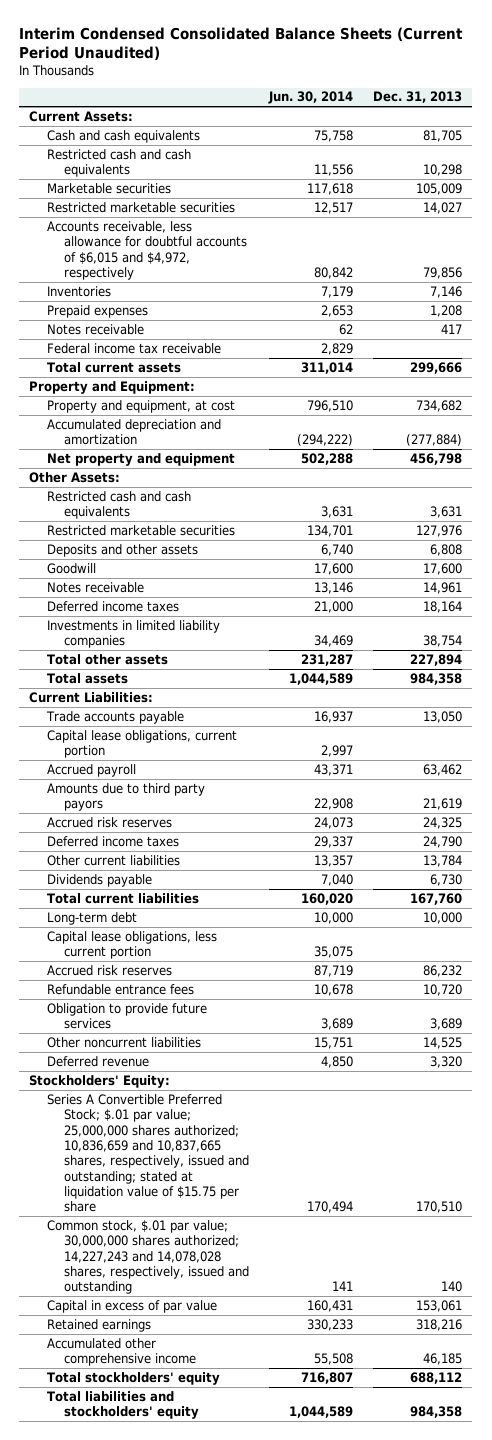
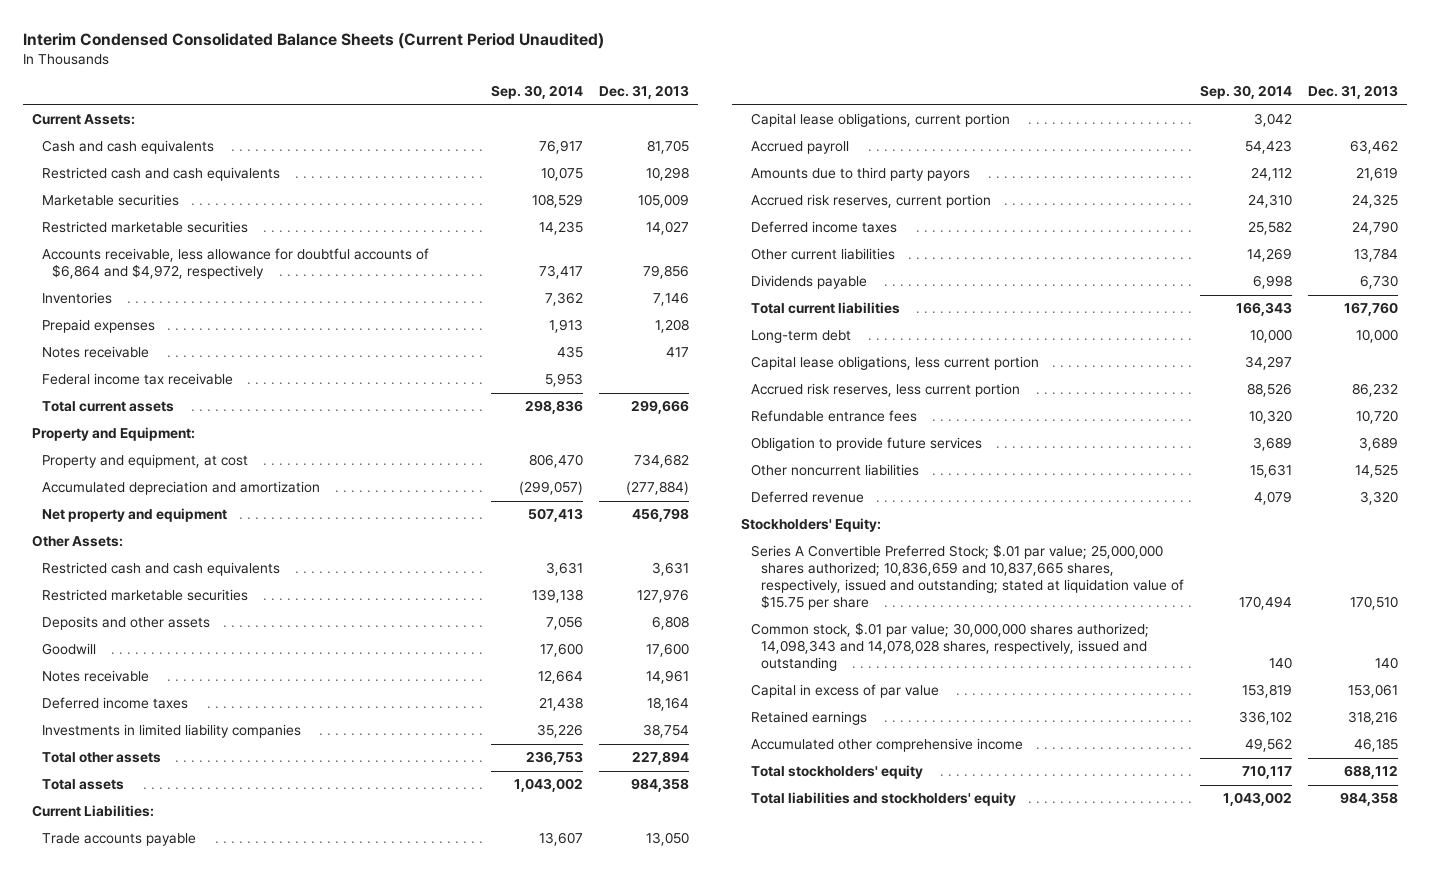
- | Jun. 30, 2014 | Dec. 31, 2013
+ | Sep. 30, 2014 | Dec. 31, 2013
- Accounts receivable, less allowance for doubtful accounts of $6,015 and $4,972, respectively | 80,842 | 79,856
+ Accounts receivable, less allowance for doubtful accounts of $6,864 and $4,972, respectively | 73,417 | 79,856
- Accrued risk reserves | 24,073 | 24,325
+ Accrued risk reserves, current portion | 24,310 | 24,325
- Accrued risk reserves | 87,719 | 86,232
+ Accrued risk reserves, less current portion | 88,526 | 86,232
- Common stock, $.01 par value; 30,000,000 shares authorized; 14,227,243 and 14,078,028 shares, respectively, issued and outstanding | 141 | 140
+ Common stock, $.01 par value; 30,000,000 shares authorized; 14,098,343 and 14,078,028 shares, respectively, issued and outstanding | 140 | 140

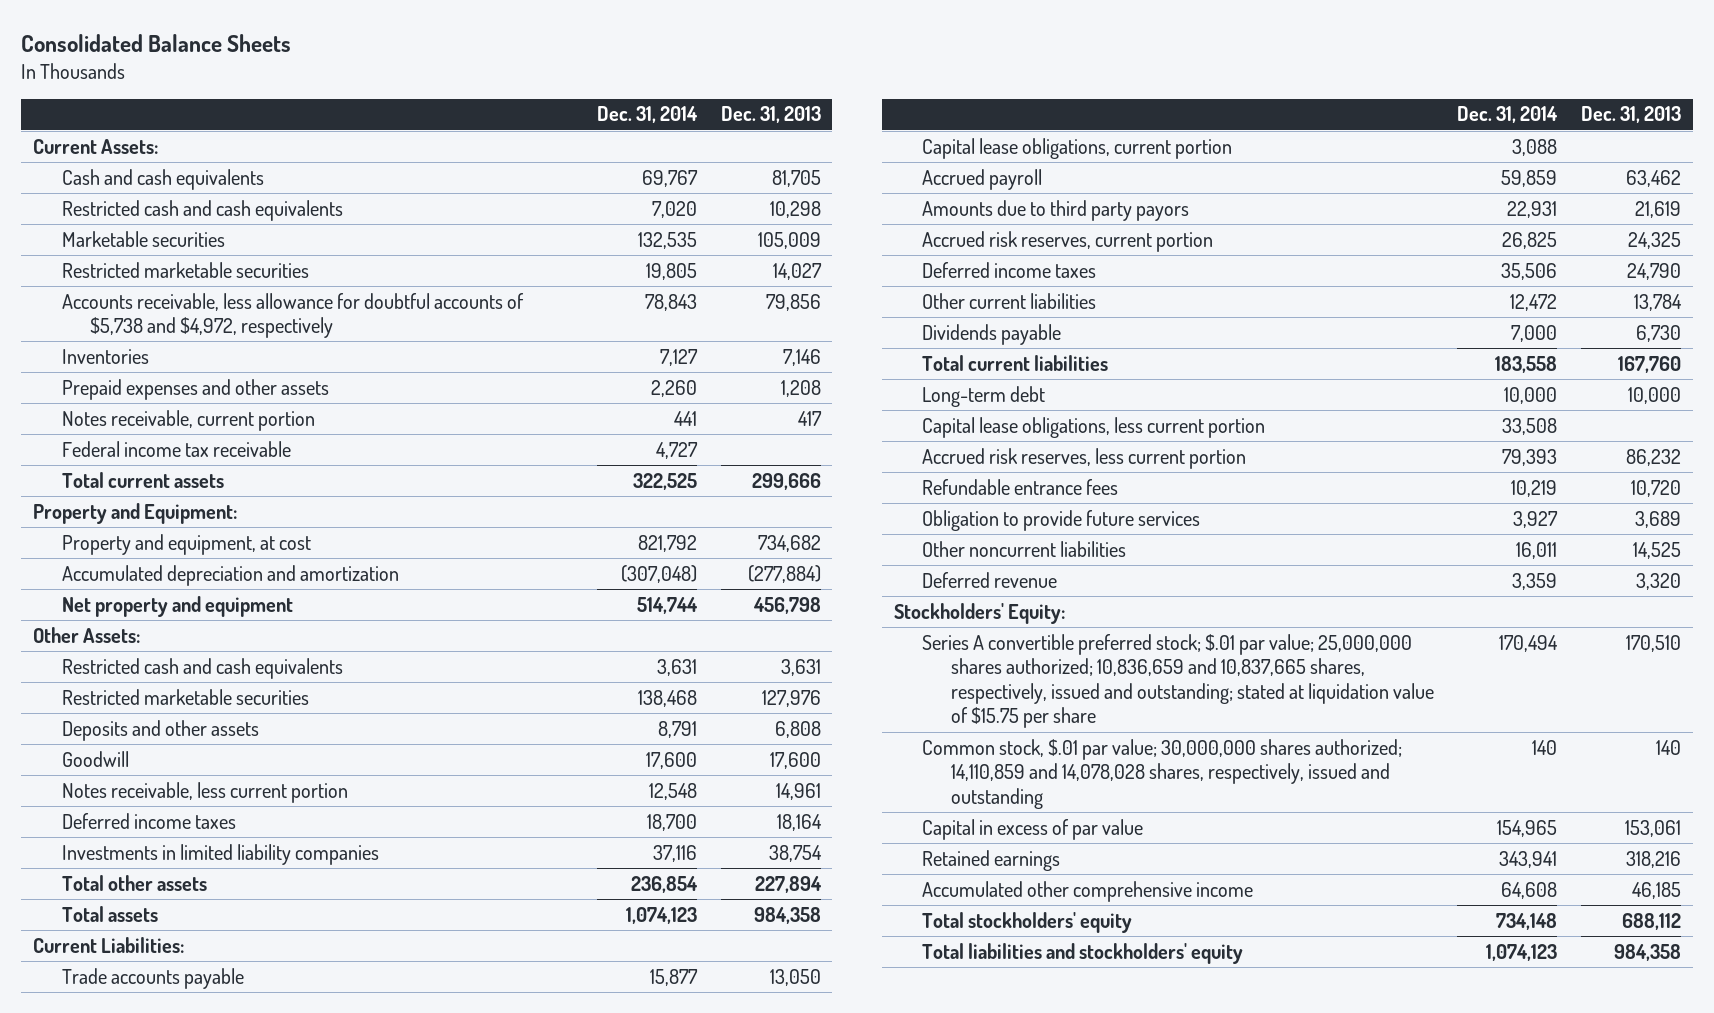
- Interim Condensed Consolidated Balance Sheets (Current Period Unaudited)
+ Consolidated Balance Sheets
- | Sep. 30, 2014 | Dec. 31, 2013
+ | Dec. 31, 2014 | Dec. 31, 2013
- Accounts receivable, less allowance for doubtful accounts of $6,864 and $4,972, respectively | 73,417 | 79,856
+ Accounts receivable, less allowance for doubtful accounts of $5,738 and $4,972, respectively | 78,843 | 79,856
- Prepaid expenses | 1,913 | 1,208
- Notes receivable | 435 | 417
+ Prepaid expenses and other assets | 2,260 | 1,208
+ Notes receivable, current portion | 441 | 417
- Notes receivable | 12,664 | 14,961
+ Notes receivable, less current portion | 12,548 | 14,961
- Series A Convertible Preferred Stock; $.01 par value; 25,000,000 shares authorized; 10,836,659 and 10,837,665 shares, respectively, issued and outstanding; stated at liquidation value of $15.75 per share | 170,494 | 170,510
- Common stock, $.01 par value; 30,000,000 shares authorized; 14,098,343 and 14,078,028 shares, respectively, issued and outstanding | 140 | 140
+ Series A convertible preferred stock; $.01 par value; 25,000,000 shares authorized; 10,836,659 and 10,837,665 shares, respectively, issued and outstanding; stated at liquidation value of $15.75 per share | 170,494 | 170,510
+ Common stock, $.01 par value; 30,000,000 shares authorized; 14,110,859 and 14,078,028 shares, respectively, issued and outstanding | 140 | 140

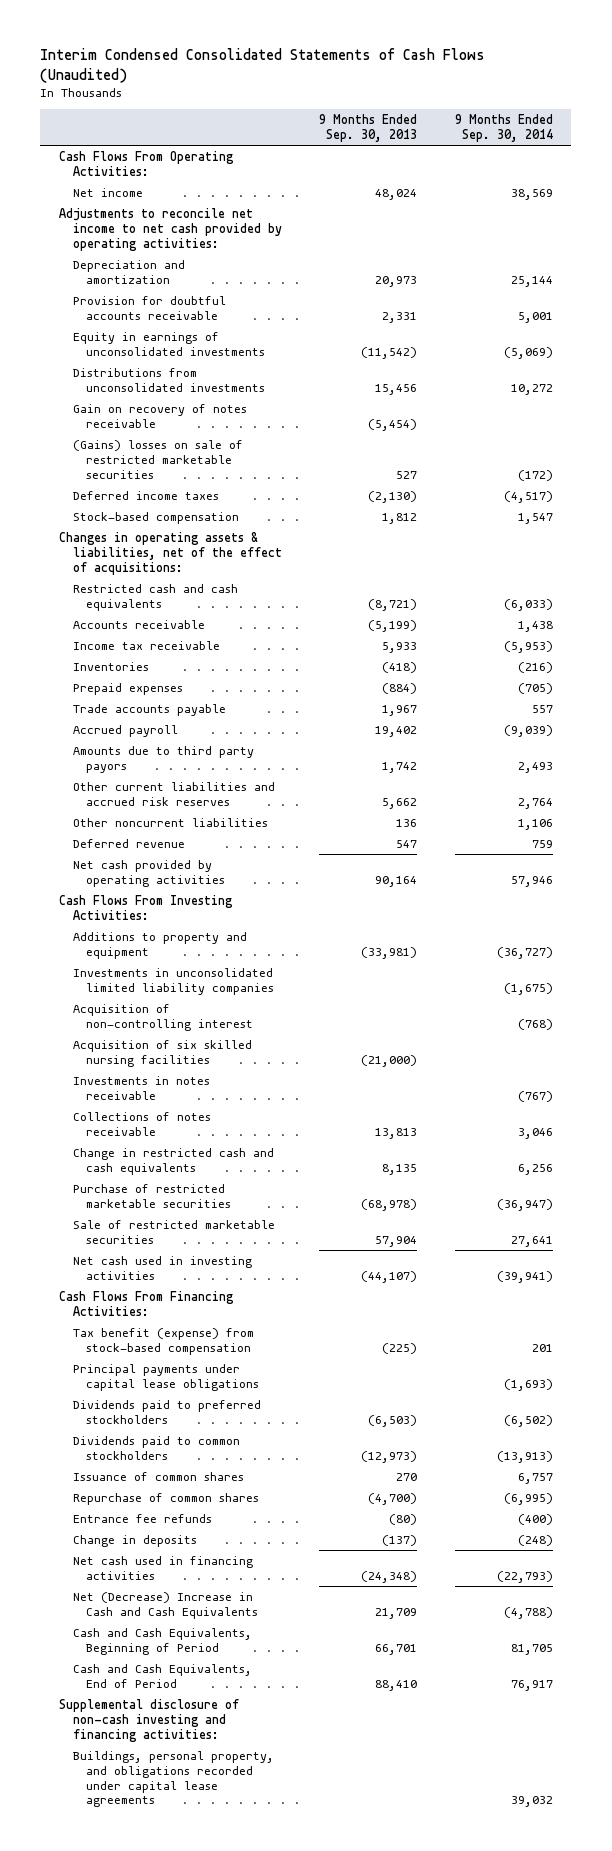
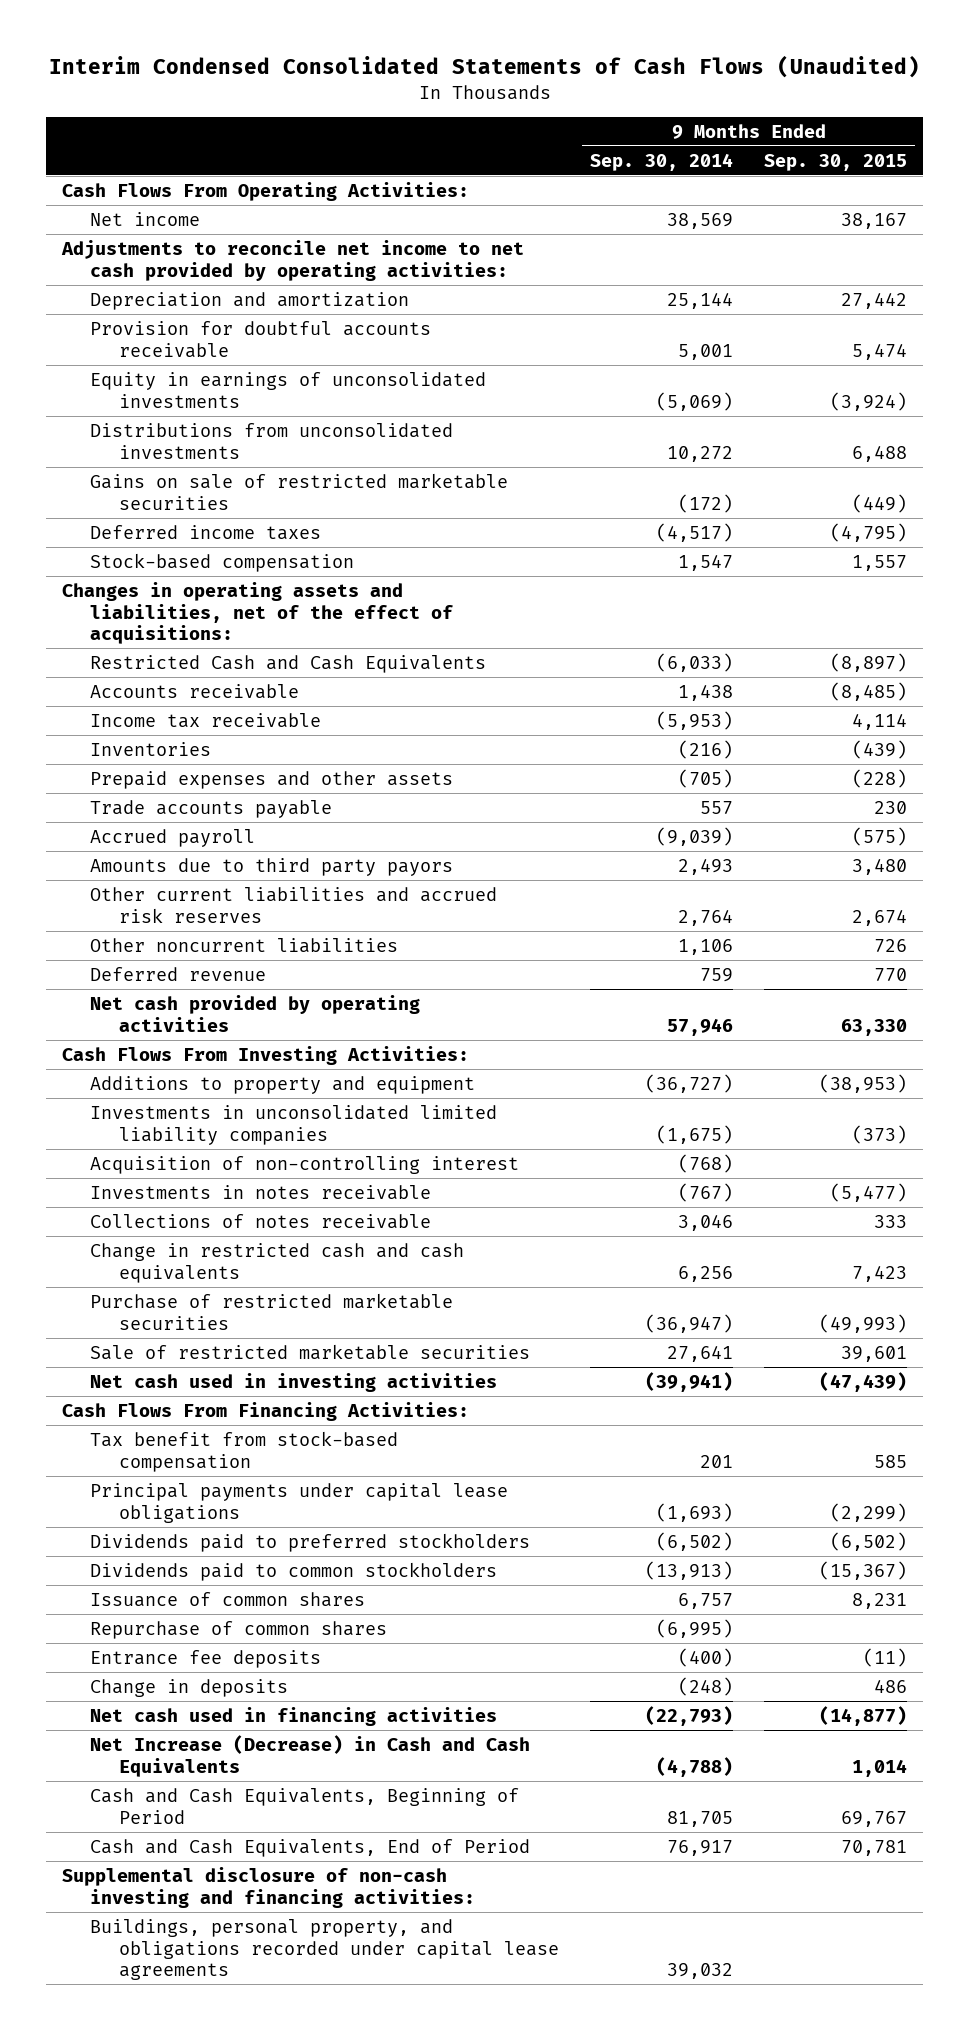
- | 9 Months Ended Sep. 30, 2013 | 9 Months Ended Sep. 30, 2014
+ | 9 Months Ended Sep. 30, 2014 | 9 Months Ended Sep. 30, 2015
- Gain on recovery of notes receivable | (5,454) |
- (Gains) losses on sale of restricted marketable securities | 527 | (172)
+ Gains on sale of restricted marketable securities | (172) | (449)
- Changes in operating assets & liabilities, net of the effect of acquisitions:
- Restricted cash and cash equivalents | (8,721) | (6,033)
+ Changes in operating assets and liabilities, net of the effect of acquisitions:
+ Restricted Cash and Cash Equivalents | (6,033) | (8,897)
- Prepaid expenses | (884) | (705)
+ Prepaid expenses and other assets | (705) | (228)
- Acquisition of six skilled nursing facilities | (21,000) |
- Tax benefit (expense) from stock-based compensation | (225) | 201
+ Tax benefit from stock-based compensation | 201 | 585
- Entrance fee refunds | (80) | (400)
+ Entrance fee deposits | (400) | (11)
- Net (Decrease) Increase in Cash and Cash Equivalents | 21,709 | (4,788)
+ Net Increase (Decrease) in Cash and Cash Equivalents | (4,788) | 1,014

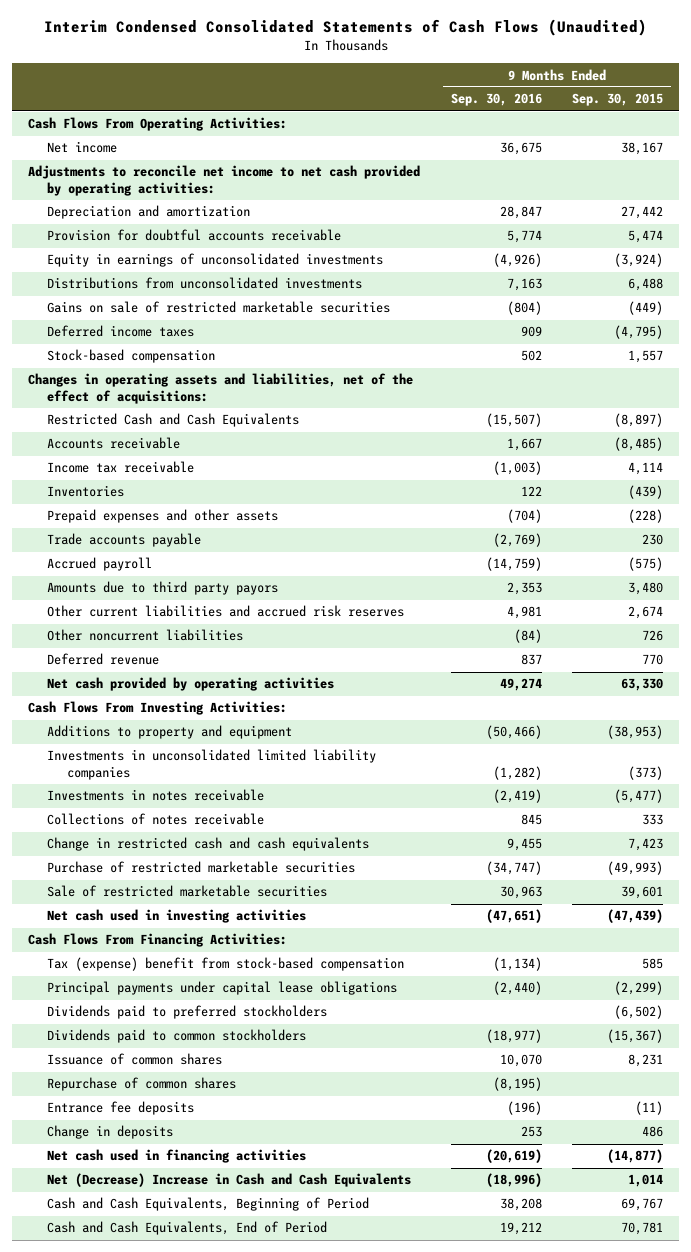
- | 9 Months Ended Sep. 30, 2014 | 9 Months Ended Sep. 30, 2015
+ | 9 Months Ended Sep. 30, 2016 | 9 Months Ended Sep. 30, 2015
- Acquisition of non-controlling interest | (768) |
- Tax benefit from stock-based compensation | 201 | 585
+ Tax (expense) benefit from stock-based compensation | (1,134) | 585
- Net Increase (Decrease) in Cash and Cash Equivalents | (4,788) | 1,014
+ Net (Decrease) Increase in Cash and Cash Equivalents | (18,996) | 1,014
- Supplemental disclosure of non-cash investing and financing activities:
- Buildings, personal property, and obligations recorded under capital lease agreements | 39,032 |

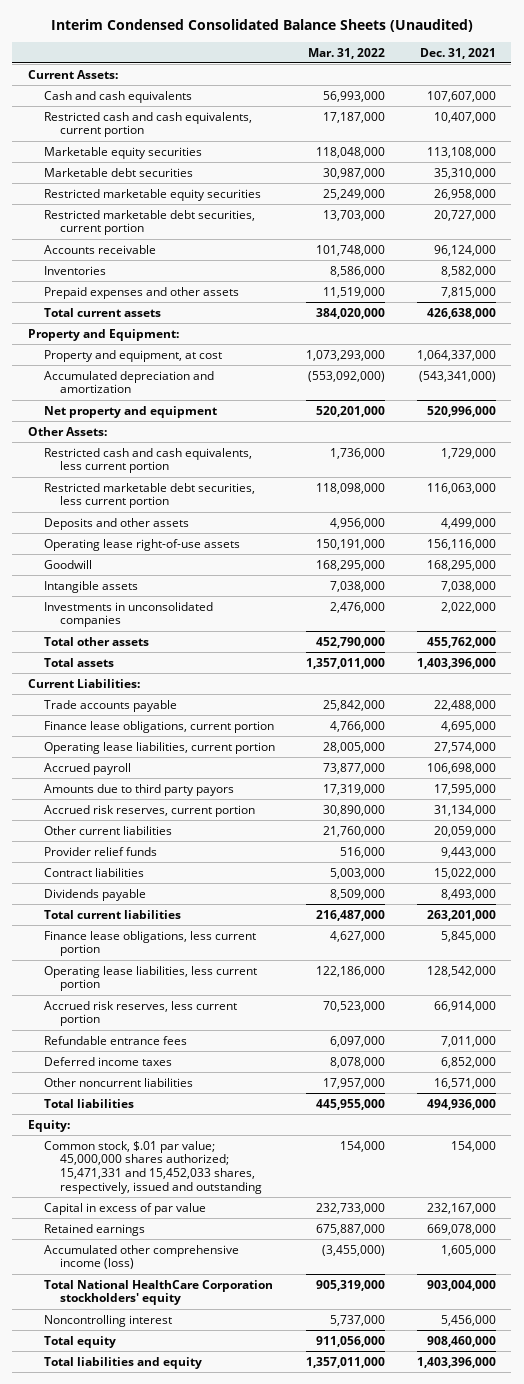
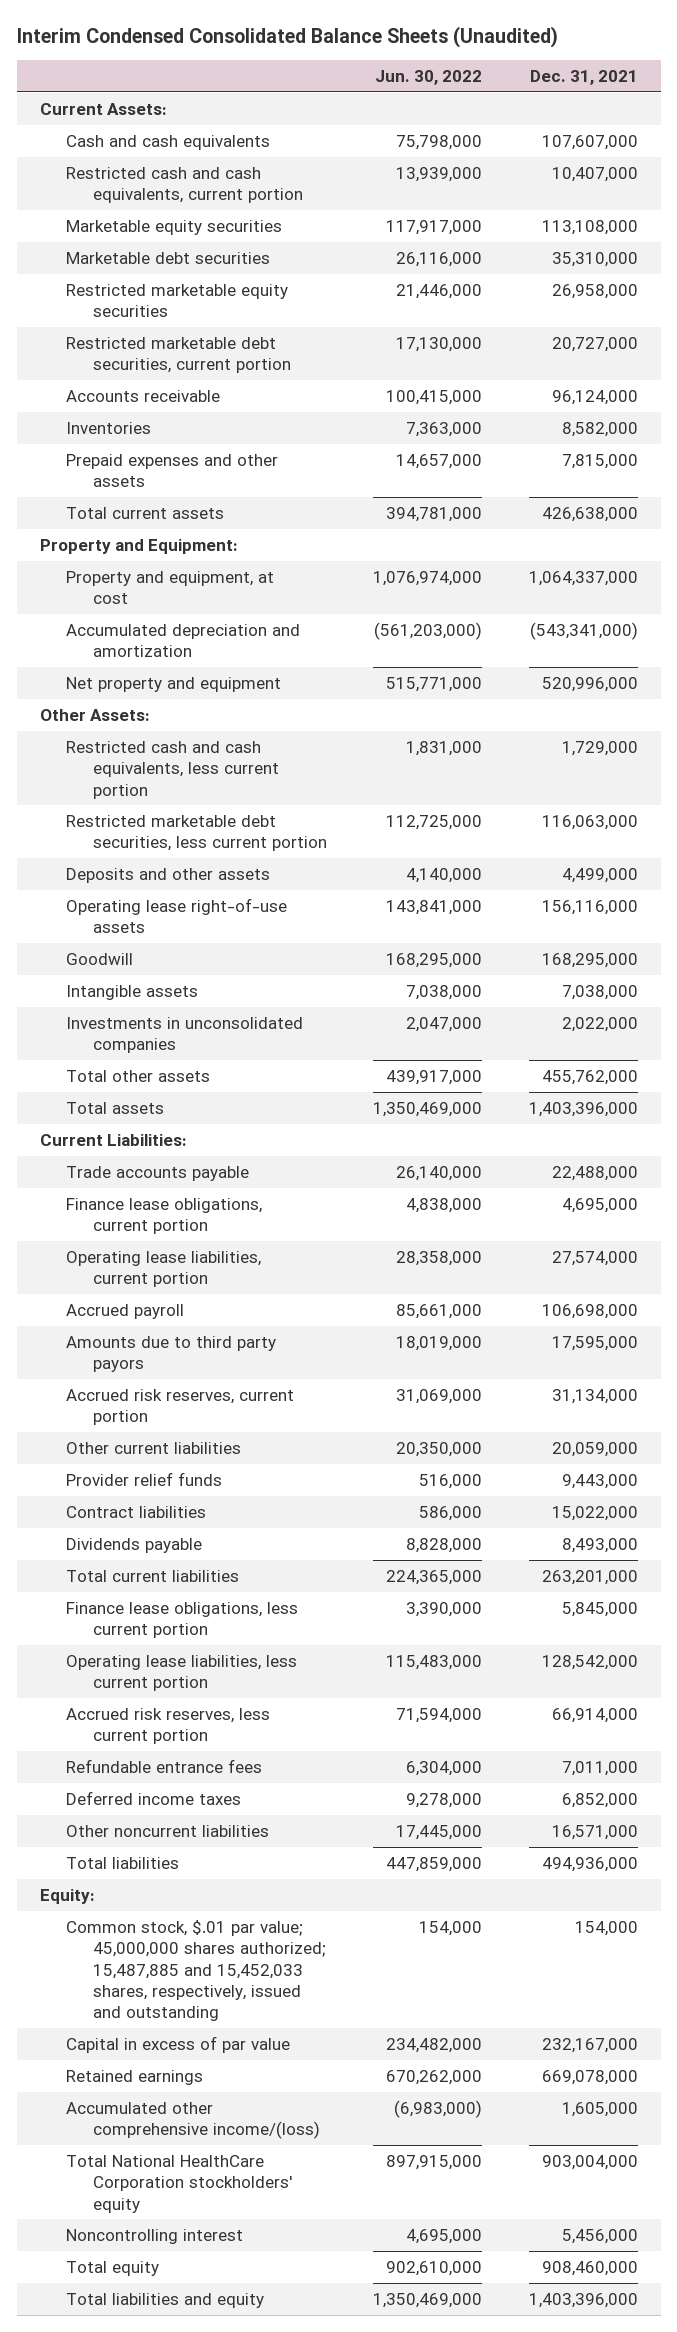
- | Mar. 31, 2022 | Dec. 31, 2021
+ | Jun. 30, 2022 | Dec. 31, 2021
- Common stock, $.01 par value; 45,000,000 shares authorized; 15,471,331 and 15,452,033 shares, respectively, issued and outstanding | 154,000 | 154,000
+ Common stock, $.01 par value; 45,000,000 shares authorized; 15,487,885 and 15,452,033 shares, respectively, issued and outstanding | 154,000 | 154,000
- Accumulated other comprehensive income (loss) | (3,455,000) | 1,605,000
+ Accumulated other comprehensive income/(loss) | (6,983,000) | 1,605,000

